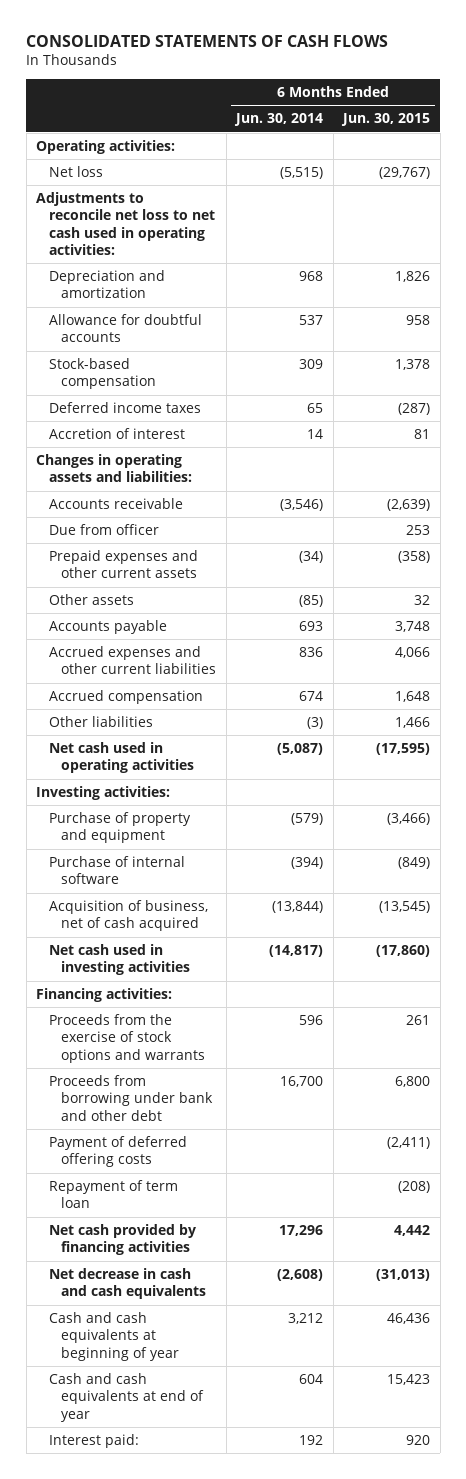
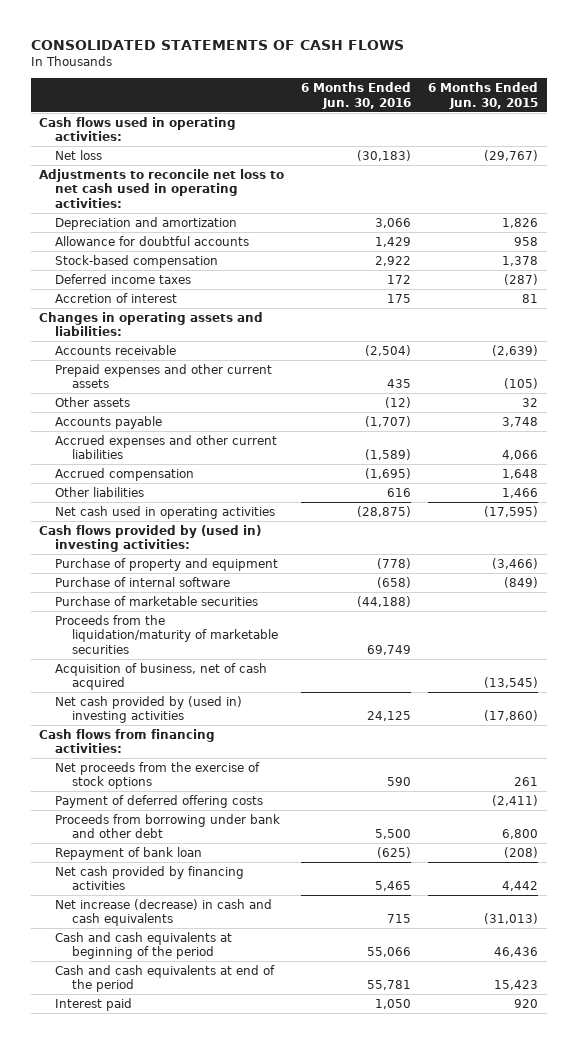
- | 6 Months Ended Jun. 30, 2014 | 6 Months Ended Jun. 30, 2015
+ | 6 Months Ended Jun. 30, 2016 | 6 Months Ended Jun. 30, 2015
- Operating activities:
+ Cash flows used in operating activities:
- Due from officer | | 253
- Prepaid expenses and other current assets | (34) | (358)
+ Prepaid expenses and other current assets | 435 | (105)
- Investing activities:
+ Cash flows provided by (used in) investing activities:
+ Purchase of marketable securities | (44,188) |
+ Proceeds from the liquidation/maturity of marketable securities | 69,749 |
- Net cash used in investing activities | (14,817) | (17,860)
- Financing activities:
- Proceeds from the exercise of stock options and warrants | 596 | 261
+ Net cash provided by (used in) investing activities | 24,125 | (17,860)
+ Cash flows from financing activities:
+ Net proceeds from the exercise of stock options | 590 | 261
- Repayment of term loan | | (208)
moved down: Proceeds from borrowing under bank and other debt | 5,500 | 6,800
+ Repayment of bank loan | (625) | (208)
- Net decrease in cash and cash equivalents | (2,608) | (31,013)
- Cash and cash equivalents at beginning of year | 3,212 | 46,436
- Cash and cash equivalents at end of year | 604 | 15,423
- Interest paid: | 192 | 920
+ Net increase (decrease) in cash and cash equivalents | 715 | (31,013)
+ Cash and cash equivalents at beginning of the period | 55,066 | 46,436
+ Cash and cash equivalents at end of the period | 55,781 | 15,423
+ Interest paid | 1,050 | 920

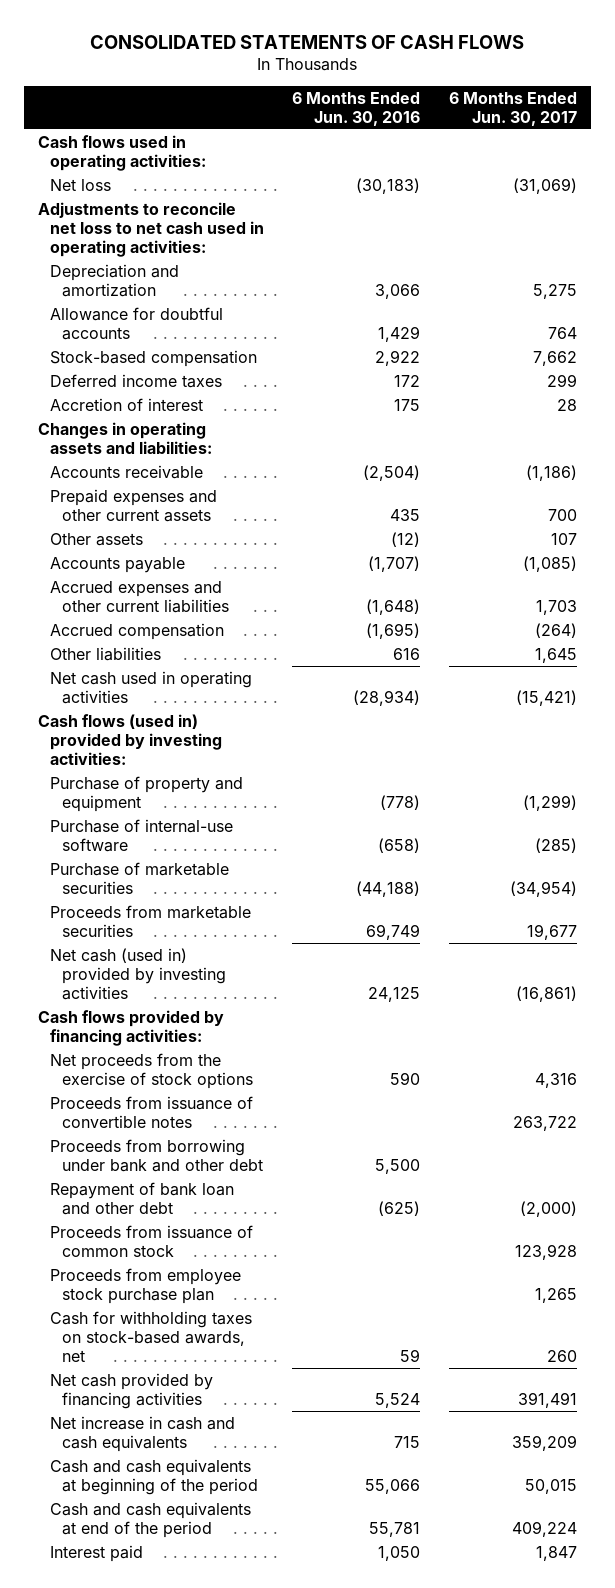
- | 6 Months Ended Jun. 30, 2016 | 6 Months Ended Jun. 30, 2015
+ | 6 Months Ended Jun. 30, 2016 | 6 Months Ended Jun. 30, 2017
- Accrued expenses and other current liabilities | (1,589) | 4,066
+ Accrued expenses and other current liabilities | (1,648) | 1,703
- Net cash used in operating activities | (28,875) | (17,595)
- Cash flows provided by (used in) investing activities:
+ Net cash used in operating activities | (28,934) | (15,421)
+ Cash flows (used in) provided by investing activities:
- Purchase of internal software | (658) | (849)
+ Purchase of internal-use software | (658) | (285)
- Proceeds from the liquidation/maturity of marketable securities | 69,749 |
- Acquisition of business, net of cash acquired | | (13,545)
- Net cash provided by (used in) investing activities | 24,125 | (17,860)
- Cash flows from financing activities:
+ Proceeds from marketable securities | 69,749 | 19,677
+ Net cash (used in) provided by investing activities | 24,125 | (16,861)
+ Cash flows provided by financing activities:
- Payment of deferred offering costs | | (2,411)
+ Proceeds from issuance of convertible notes | | 263,722
- Repayment of bank loan | (625) | (208)
- Net cash provided by financing activities | 5,465 | 4,442
- Net increase (decrease) in cash and cash equivalents | 715 | (31,013)
+ Repayment of bank loan and other debt | (625) | (2,000)
+ Proceeds from issuance of common stock | | 123,928
+ Proceeds from employee stock purchase plan | | 1,265
+ Cash for withholding taxes on stock-based awards, net | 59 | 260
+ Net cash provided by financing activities | 5,524 | 391,491
+ Net increase in cash and cash equivalents | 715 | 359,209

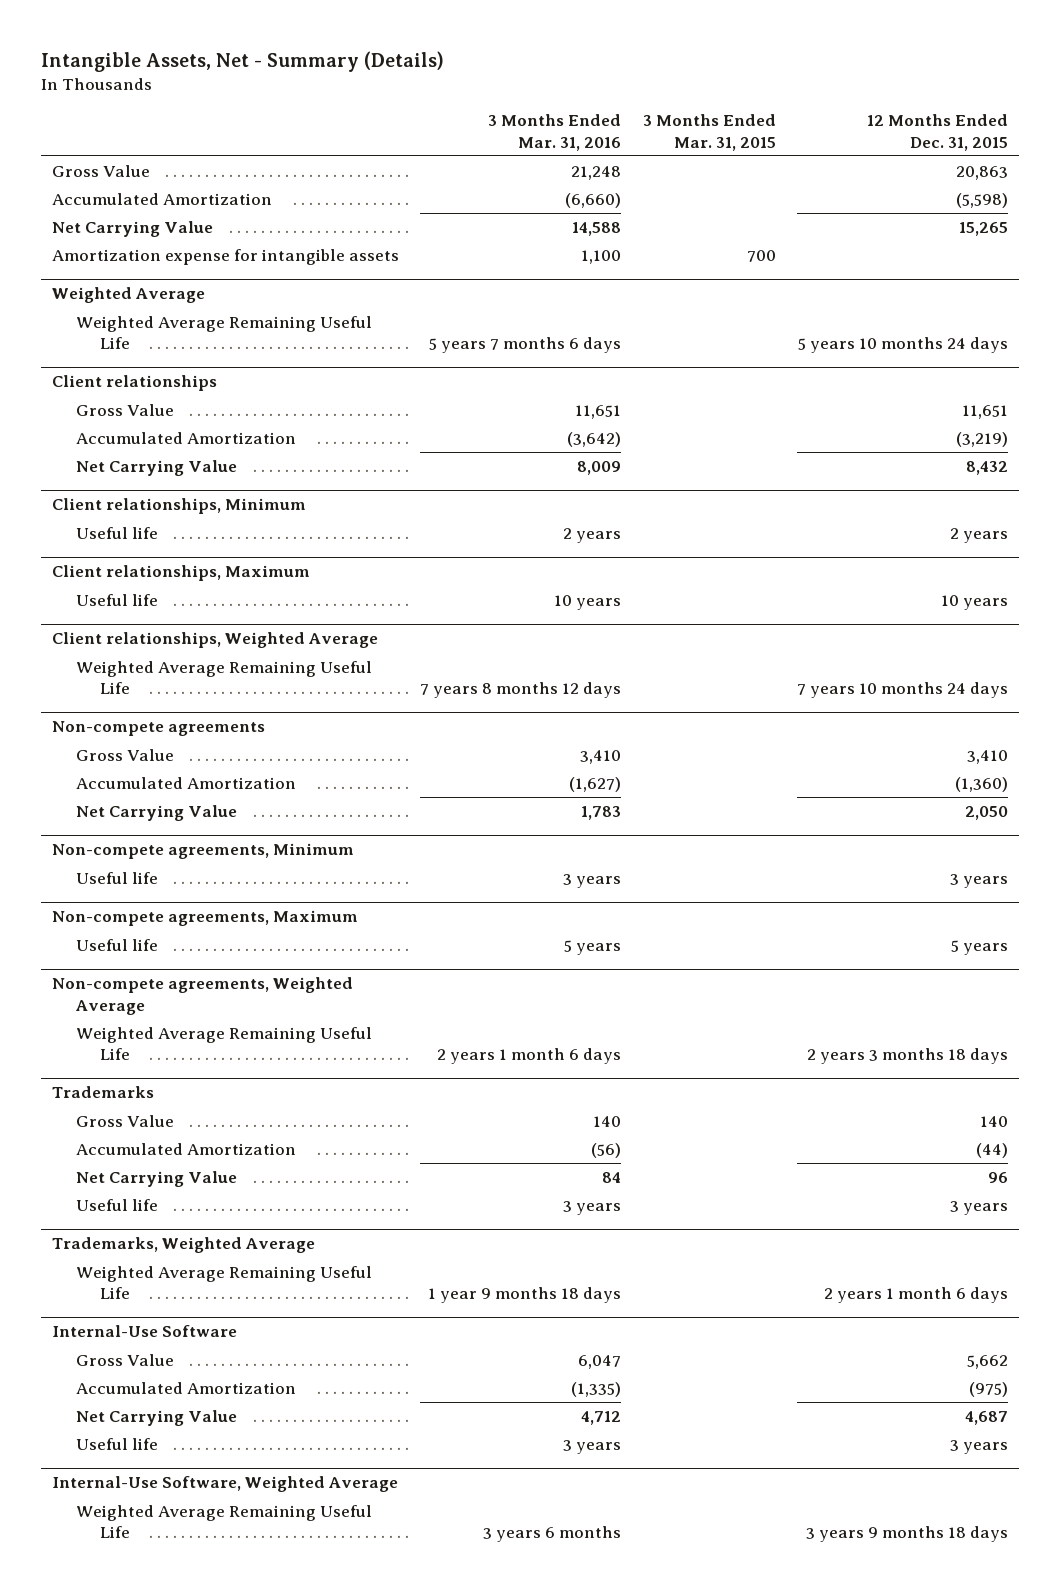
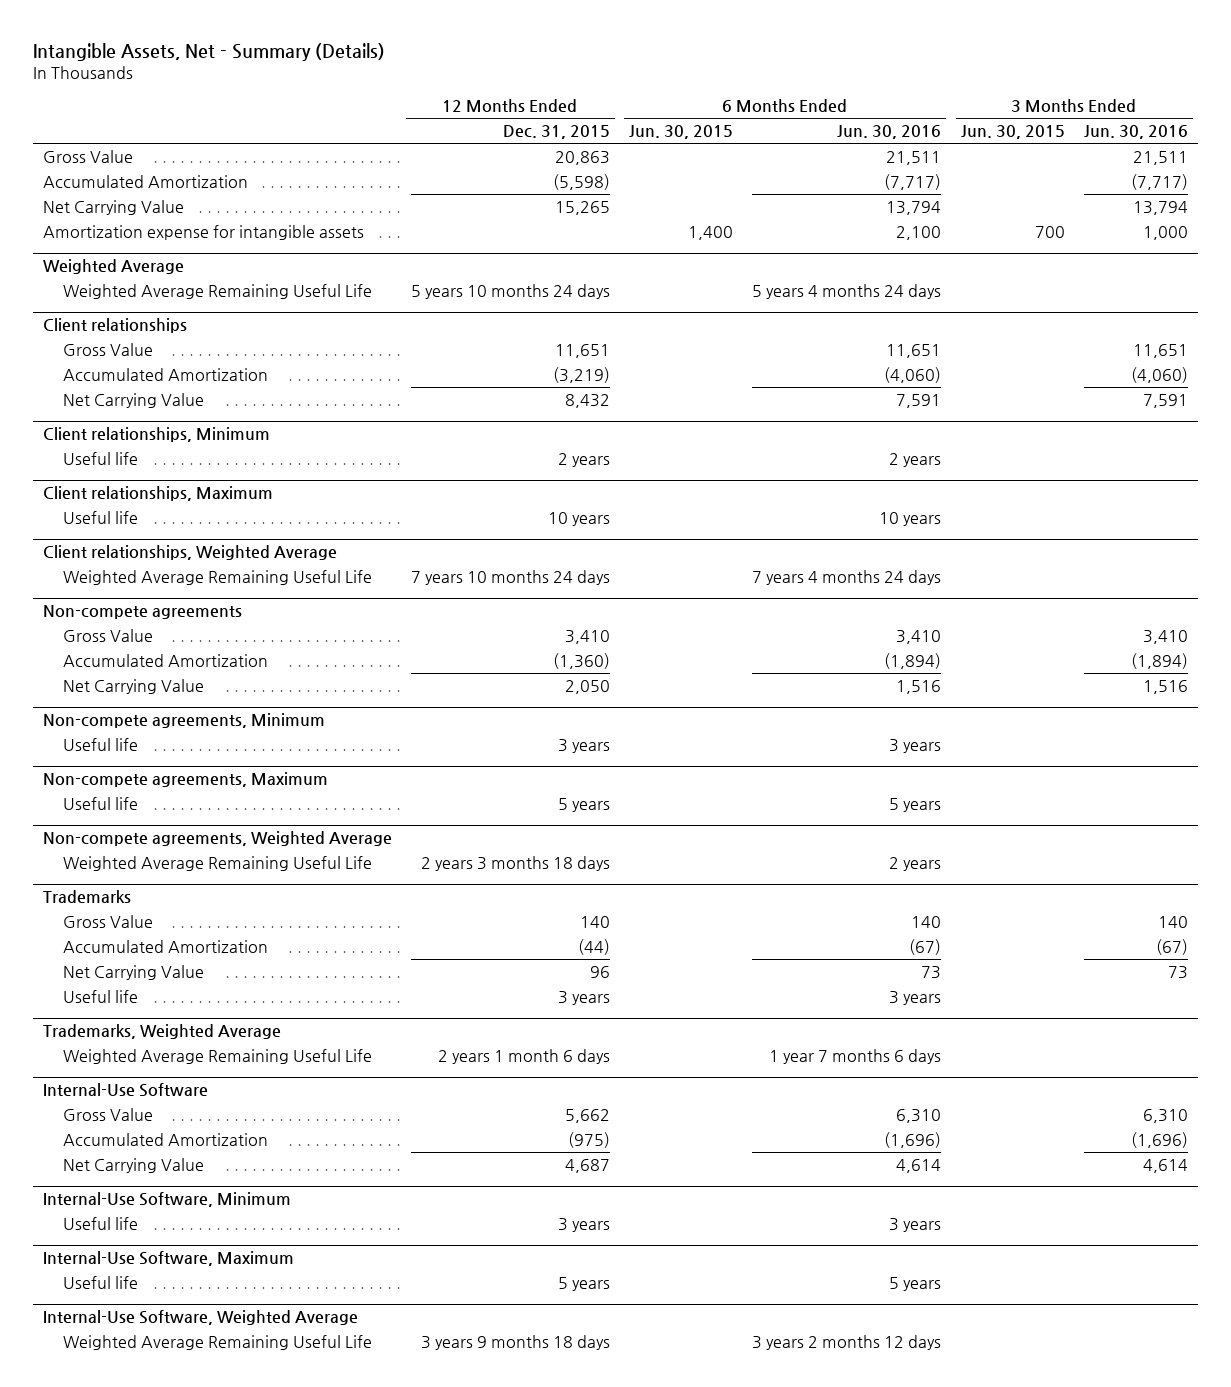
- | 3 Months Ended Mar. 31, 2016 | 3 Months Ended Mar. 31, 2015 | 12 Months Ended Dec. 31, 2015
+ | 12 Months Ended Dec. 31, 2015 | 6 Months Ended Jun. 30, 2015 | 6 Months Ended Jun. 30, 2016 | 3 Months Ended Jun. 30, 2015 | 3 Months Ended Jun. 30, 2016
+ Internal-Use Software, Minimum
+ Internal-Use Software, Maximum
+ Useful life | 5 years | | 5 years | |

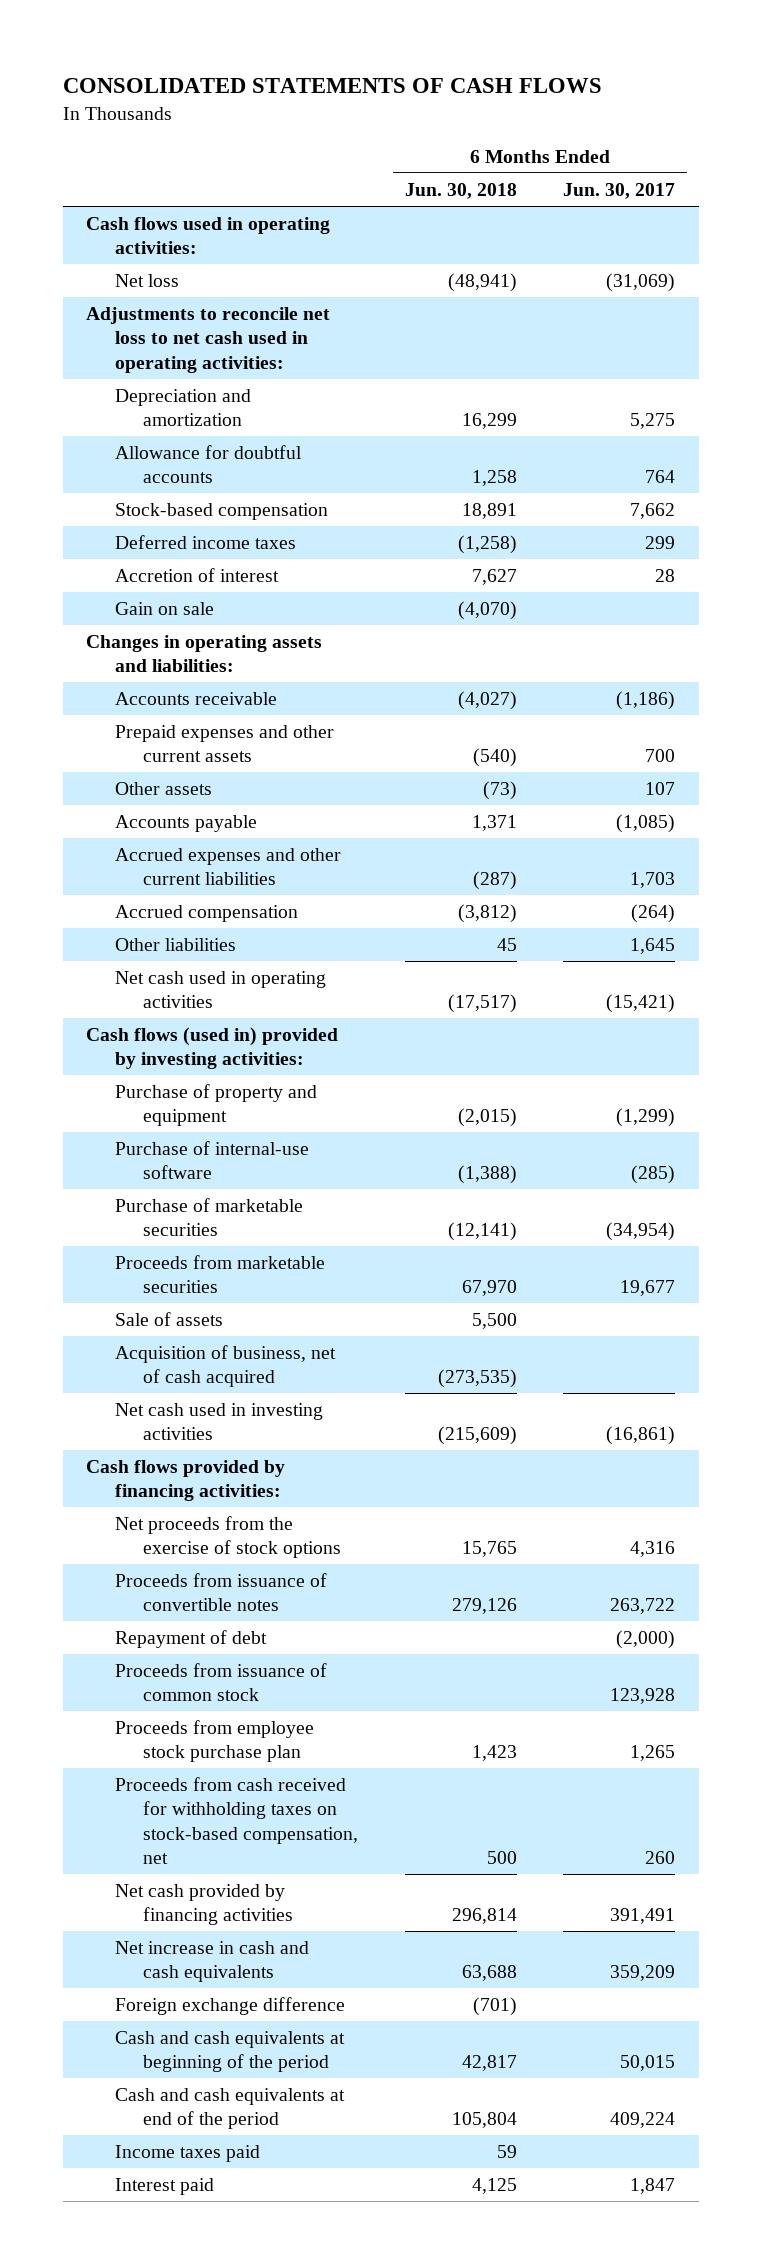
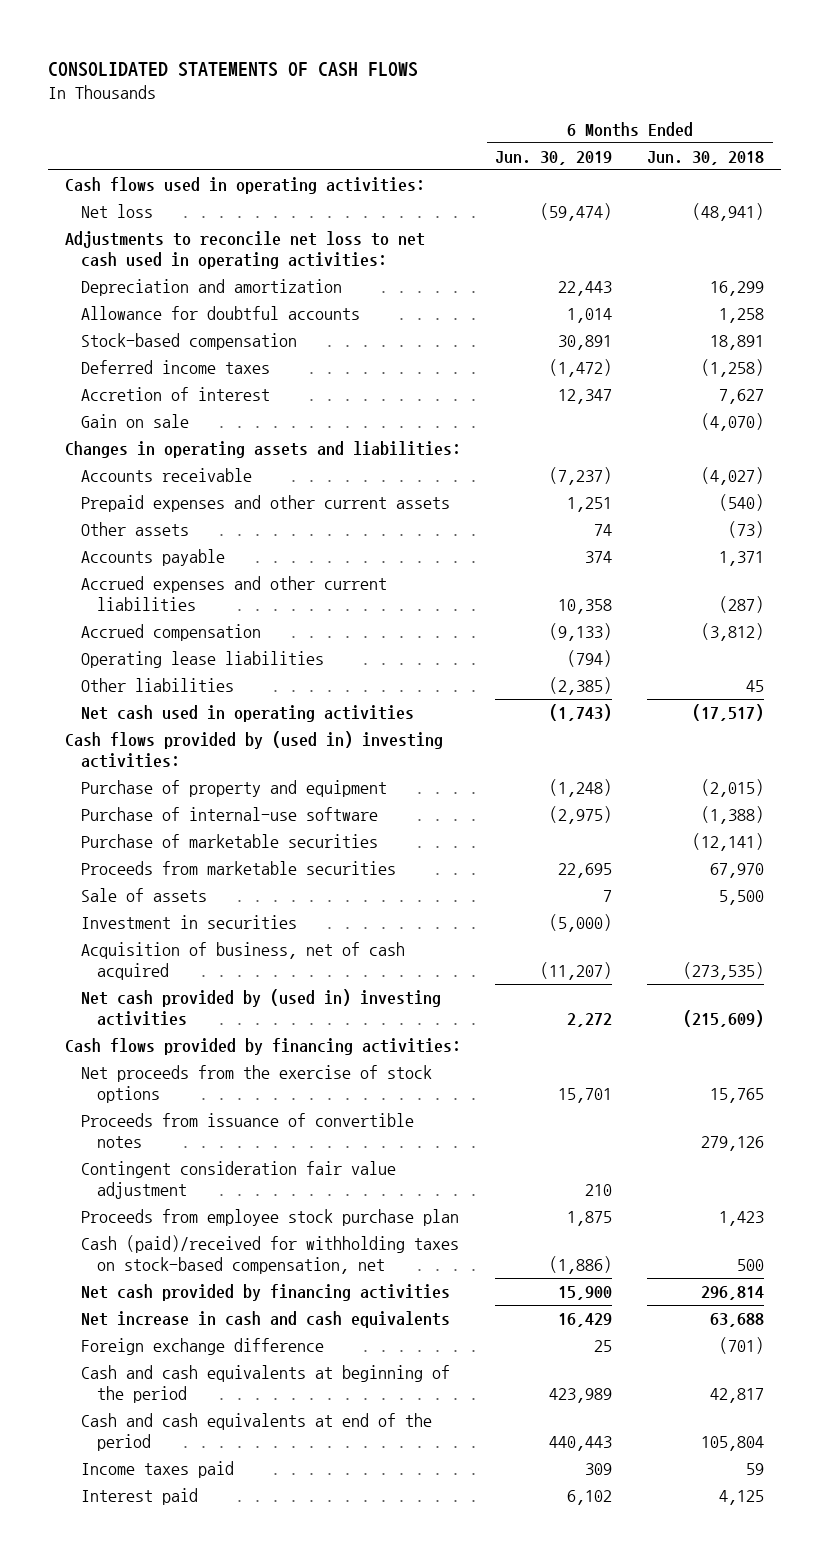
- | 6 Months Ended Jun. 30, 2018 | 6 Months Ended Jun. 30, 2017
+ | 6 Months Ended Jun. 30, 2019 | 6 Months Ended Jun. 30, 2018
+ Operating lease liabilities | (794) |
- Cash flows (used in) provided by investing activities:
+ Cash flows provided by (used in) investing activities:
+ Investment in securities | (5,000) |
- Net cash used in investing activities | (215,609) | (16,861)
+ Net cash provided by (used in) investing activities | 2,272 | (215,609)
- Repayment of debt | | (2,000)
- Proceeds from issuance of common stock | | 123,928
+ Contingent consideration fair value adjustment | 210 |
- Proceeds from cash received for withholding taxes on stock-based compensation, net | 500 | 260
+ Cash (paid)/received for withholding taxes on stock-based compensation, net | (1,886) | 500

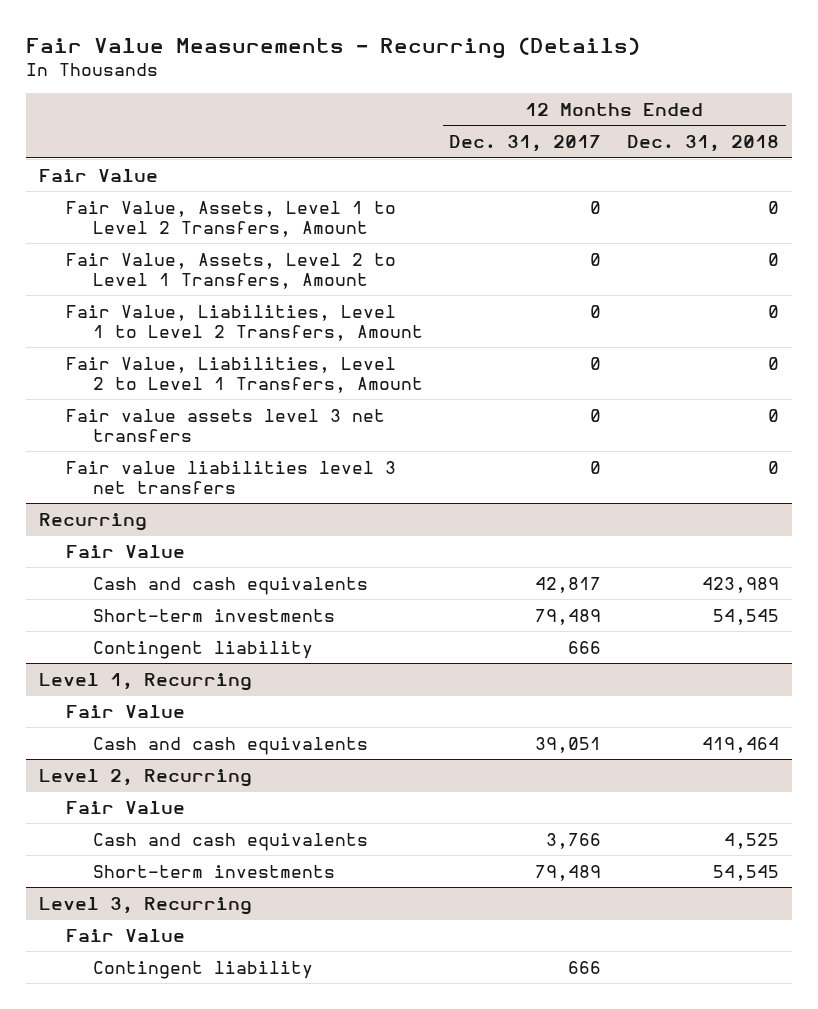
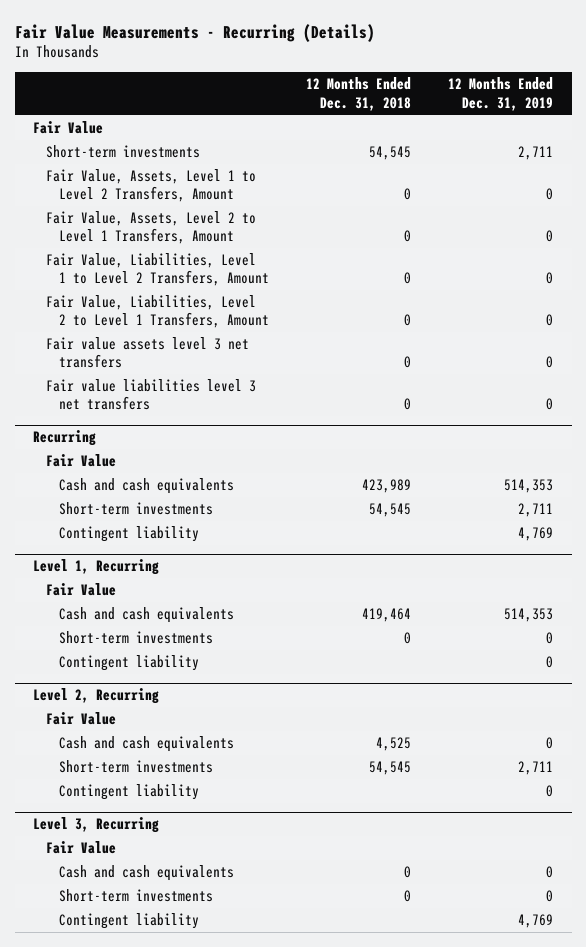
- | 12 Months Ended Dec. 31, 2017 | 12 Months Ended Dec. 31, 2018
+ | 12 Months Ended Dec. 31, 2018 | 12 Months Ended Dec. 31, 2019
+ Short-term investments | 54,545 | 2,711
@ Level 1, Recurring
+ Short-term investments | 0 | 0
+ Contingent liability | | 0
@ Level 2, Recurring
+ Contingent liability | | 0
@ Level 3, Recurring
+ Cash and cash equivalents | 0 | 0
+ Short-term investments | 0 | 0

